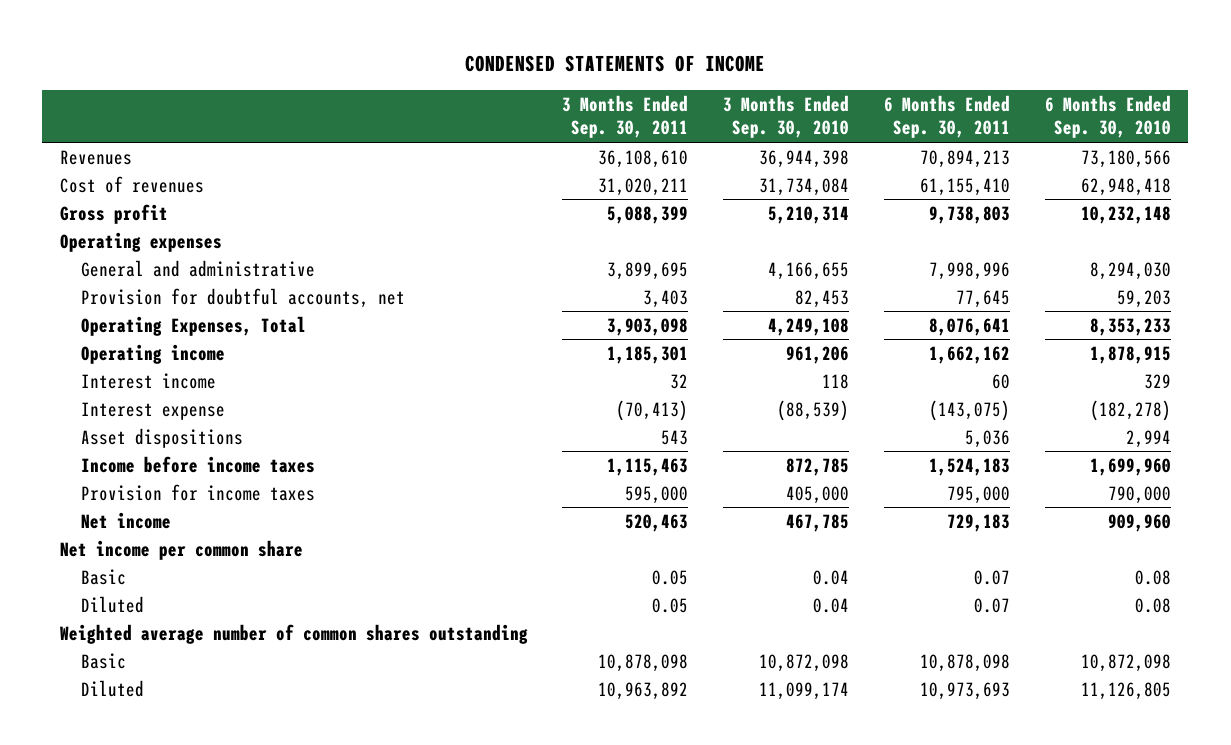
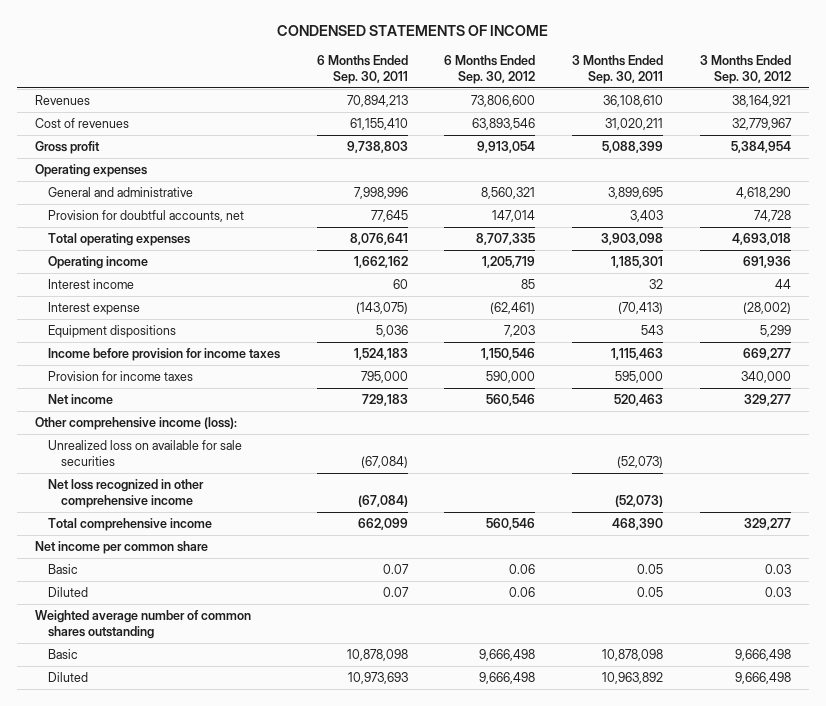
- | 3 Months Ended Sep. 30, 2011 | 3 Months Ended Sep. 30, 2010 | 6 Months Ended Sep. 30, 2011 | 6 Months Ended Sep. 30, 2010
+ | 6 Months Ended Sep. 30, 2011 | 6 Months Ended Sep. 30, 2012 | 3 Months Ended Sep. 30, 2011 | 3 Months Ended Sep. 30, 2012
- Operating Expenses, Total | 3,903,098 | 4,249,108 | 8,076,641 | 8,353,233
+ Total operating expenses | 8,076,641 | 8,707,335 | 3,903,098 | 4,693,018
- Asset dispositions | 543 | | 5,036 | 2,994
- Income before income taxes | 1,115,463 | 872,785 | 1,524,183 | 1,699,960
+ Equipment dispositions | 5,036 | 7,203 | 543 | 5,299
+ Income before provision for income taxes | 1,524,183 | 1,150,546 | 1,115,463 | 669,277
+ Other comprehensive income (loss):
+ Unrealized loss on available for sale securities | (67,084) | | (52,073) |
+ Net loss recognized in other comprehensive income | (67,084) | | (52,073) |
+ Total comprehensive income | 662,099 | 560,546 | 468,390 | 329,277

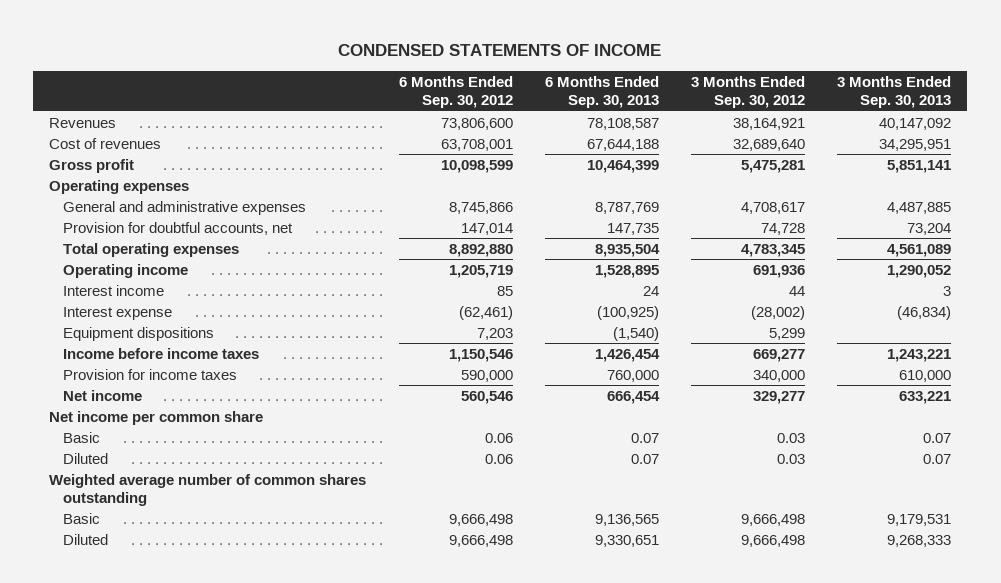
- | 6 Months Ended Sep. 30, 2011 | 6 Months Ended Sep. 30, 2012 | 3 Months Ended Sep. 30, 2011 | 3 Months Ended Sep. 30, 2012
+ | 6 Months Ended Sep. 30, 2012 | 6 Months Ended Sep. 30, 2013 | 3 Months Ended Sep. 30, 2012 | 3 Months Ended Sep. 30, 2013
- Cost of revenues | 61,155,410 | 63,893,546 | 31,020,211 | 32,779,967
- Gross profit | 9,738,803 | 9,913,054 | 5,088,399 | 5,384,954
+ Cost of revenues | 63,708,001 | 67,644,188 | 32,689,640 | 34,295,951
+ Gross profit | 10,098,599 | 10,464,399 | 5,475,281 | 5,851,141
- General and administrative | 7,998,996 | 8,560,321 | 3,899,695 | 4,618,290
+ General and administrative expenses | 8,745,866 | 8,787,769 | 4,708,617 | 4,487,885
- Total operating expenses | 8,076,641 | 8,707,335 | 3,903,098 | 4,693,018
+ Total operating expenses | 8,892,880 | 8,935,504 | 4,783,345 | 4,561,089
- Income before provision for income taxes | 1,524,183 | 1,150,546 | 1,115,463 | 669,277
+ Income before income taxes | 1,150,546 | 1,426,454 | 669,277 | 1,243,221
- Other comprehensive income (loss):
- Unrealized loss on available for sale securities | (67,084) | | (52,073) |
- Net loss recognized in other comprehensive income | (67,084) | | (52,073) |
- Total comprehensive income | 662,099 | 560,546 | 468,390 | 329,277

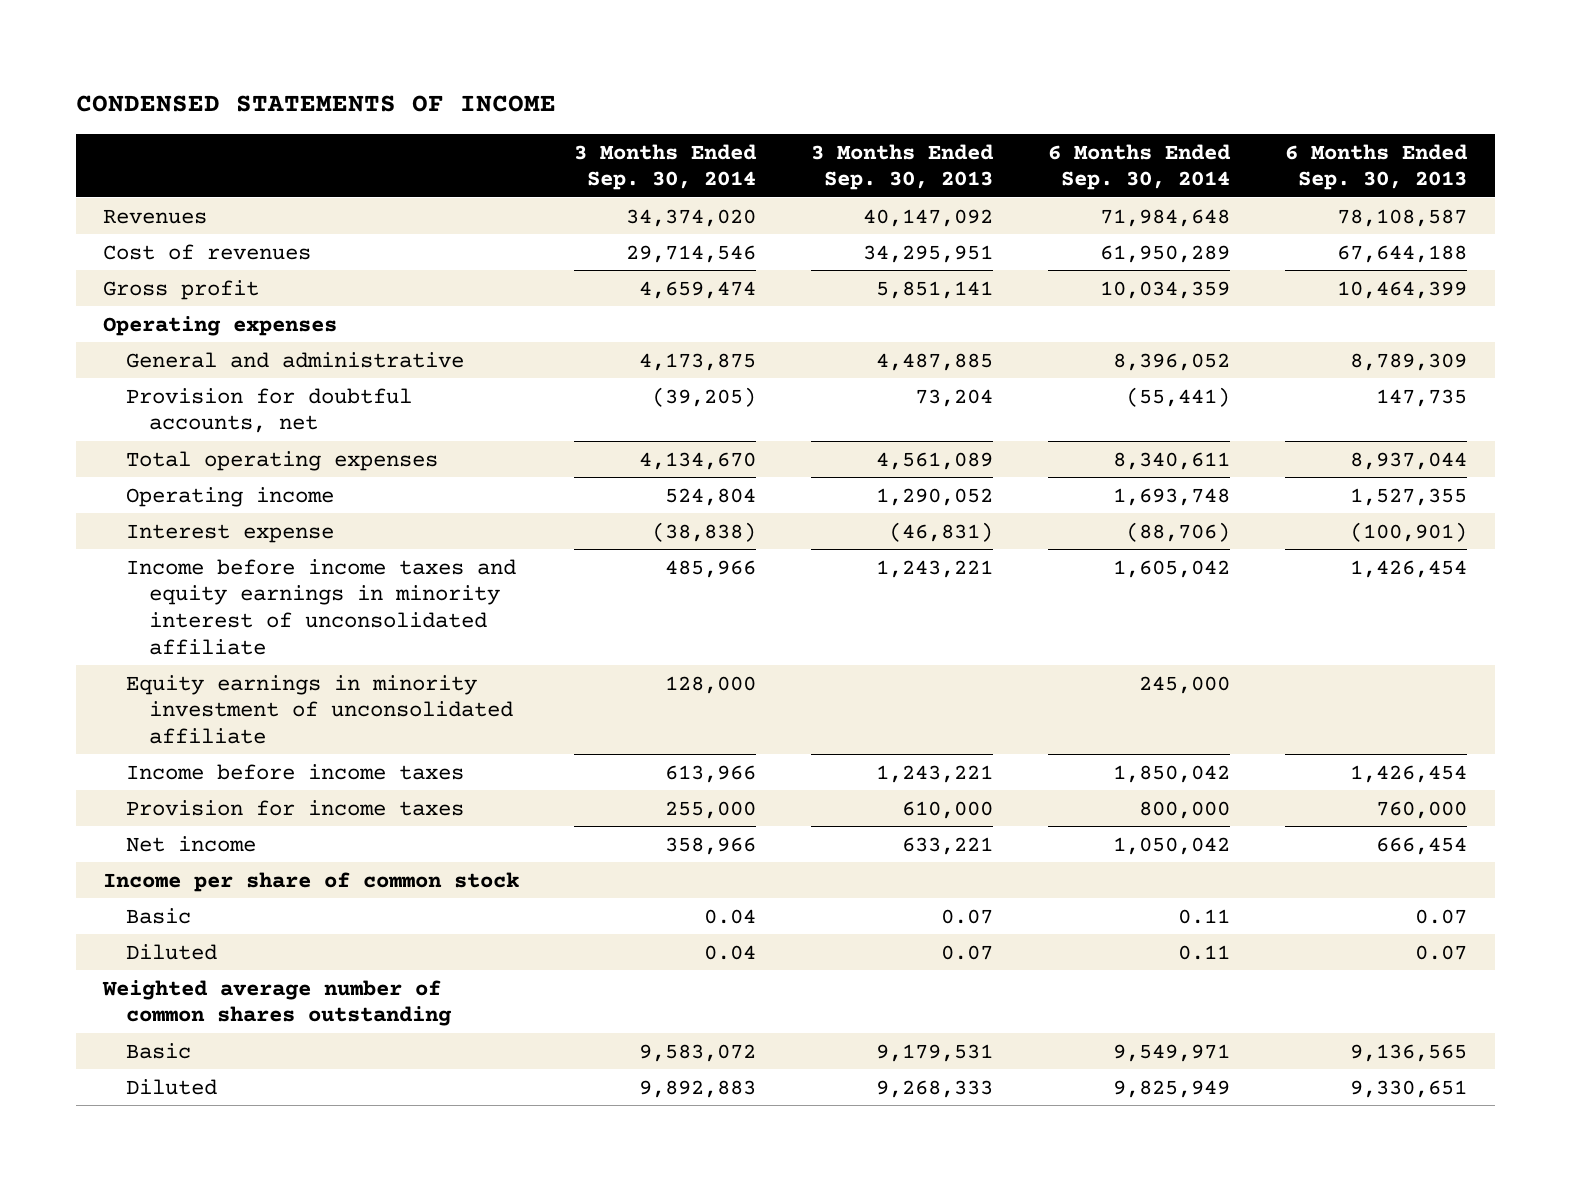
- | 6 Months Ended Sep. 30, 2012 | 6 Months Ended Sep. 30, 2013 | 3 Months Ended Sep. 30, 2012 | 3 Months Ended Sep. 30, 2013
+ | 3 Months Ended Sep. 30, 2014 | 3 Months Ended Sep. 30, 2013 | 6 Months Ended Sep. 30, 2014 | 6 Months Ended Sep. 30, 2013
- General and administrative expenses | 8,745,866 | 8,787,769 | 4,708,617 | 4,487,885
+ General and administrative | 4,173,875 | 4,487,885 | 8,396,052 | 8,789,309
- Total operating expenses | 8,892,880 | 8,935,504 | 4,783,345 | 4,561,089
- Operating income | 1,205,719 | 1,528,895 | 691,936 | 1,290,052
- Interest income | 85 | 24 | 44 | 3
- Interest expense | (62,461) | (100,925) | (28,002) | (46,834)
- Equipment dispositions | 7,203 | (1,540) | 5,299 |
+ Total operating expenses | 4,134,670 | 4,561,089 | 8,340,611 | 8,937,044
+ Operating income | 524,804 | 1,290,052 | 1,693,748 | 1,527,355
+ Interest expense | (38,838) | (46,831) | (88,706) | (100,901)
+ Income before income taxes and equity earnings in minority interest of unconsolidated affiliate | 485,966 | 1,243,221 | 1,605,042 | 1,426,454
+ Equity earnings in minority investment of unconsolidated affiliate | 128,000 | | 245,000 |
- Net income per common share
+ Income per share of common stock

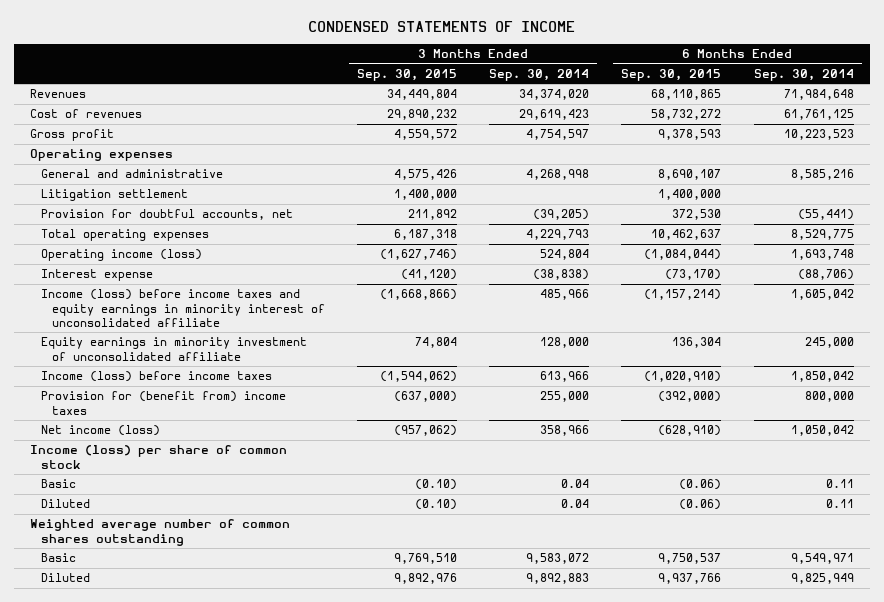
- | 3 Months Ended Sep. 30, 2014 | 3 Months Ended Sep. 30, 2013 | 6 Months Ended Sep. 30, 2014 | 6 Months Ended Sep. 30, 2013
+ | 3 Months Ended Sep. 30, 2015 | 3 Months Ended Sep. 30, 2014 | 6 Months Ended Sep. 30, 2015 | 6 Months Ended Sep. 30, 2014
- Cost of revenues | 29,714,546 | 34,295,951 | 61,950,289 | 67,644,188
- Gross profit | 4,659,474 | 5,851,141 | 10,034,359 | 10,464,399
+ Cost of revenues | 29,890,232 | 29,619,423 | 58,732,272 | 61,761,125
+ Gross profit | 4,559,572 | 4,754,597 | 9,378,593 | 10,223,523
- General and administrative | 4,173,875 | 4,487,885 | 8,396,052 | 8,789,309
+ General and administrative | 4,575,426 | 4,268,998 | 8,690,107 | 8,585,216
+ Litigation settlement | 1,400,000 | | 1,400,000 |
- Total operating expenses | 4,134,670 | 4,561,089 | 8,340,611 | 8,937,044
- Operating income | 524,804 | 1,290,052 | 1,693,748 | 1,527,355
+ Total operating expenses | 6,187,318 | 4,229,793 | 10,462,637 | 8,529,775
+ Operating income (loss) | (1,627,746) | 524,804 | (1,084,044) | 1,693,748
- Income before income taxes and equity earnings in minority interest of unconsolidated affiliate | 485,966 | 1,243,221 | 1,605,042 | 1,426,454
+ Income (loss) before income taxes and equity earnings in minority interest of unconsolidated affiliate | (1,668,866) | 485,966 | (1,157,214) | 1,605,042
- Income before income taxes | 613,966 | 1,243,221 | 1,850,042 | 1,426,454
- Provision for income taxes | 255,000 | 610,000 | 800,000 | 760,000
- Net income | 358,966 | 633,221 | 1,050,042 | 666,454
- Income per share of common stock
+ Income (loss) before income taxes | (1,594,062) | 613,966 | (1,020,910) | 1,850,042
+ Provision for (benefit from) income taxes | (637,000) | 255,000 | (392,000) | 800,000
+ Net income (loss) | (957,062) | 358,966 | (628,910) | 1,050,042
+ Income (loss) per share of common stock

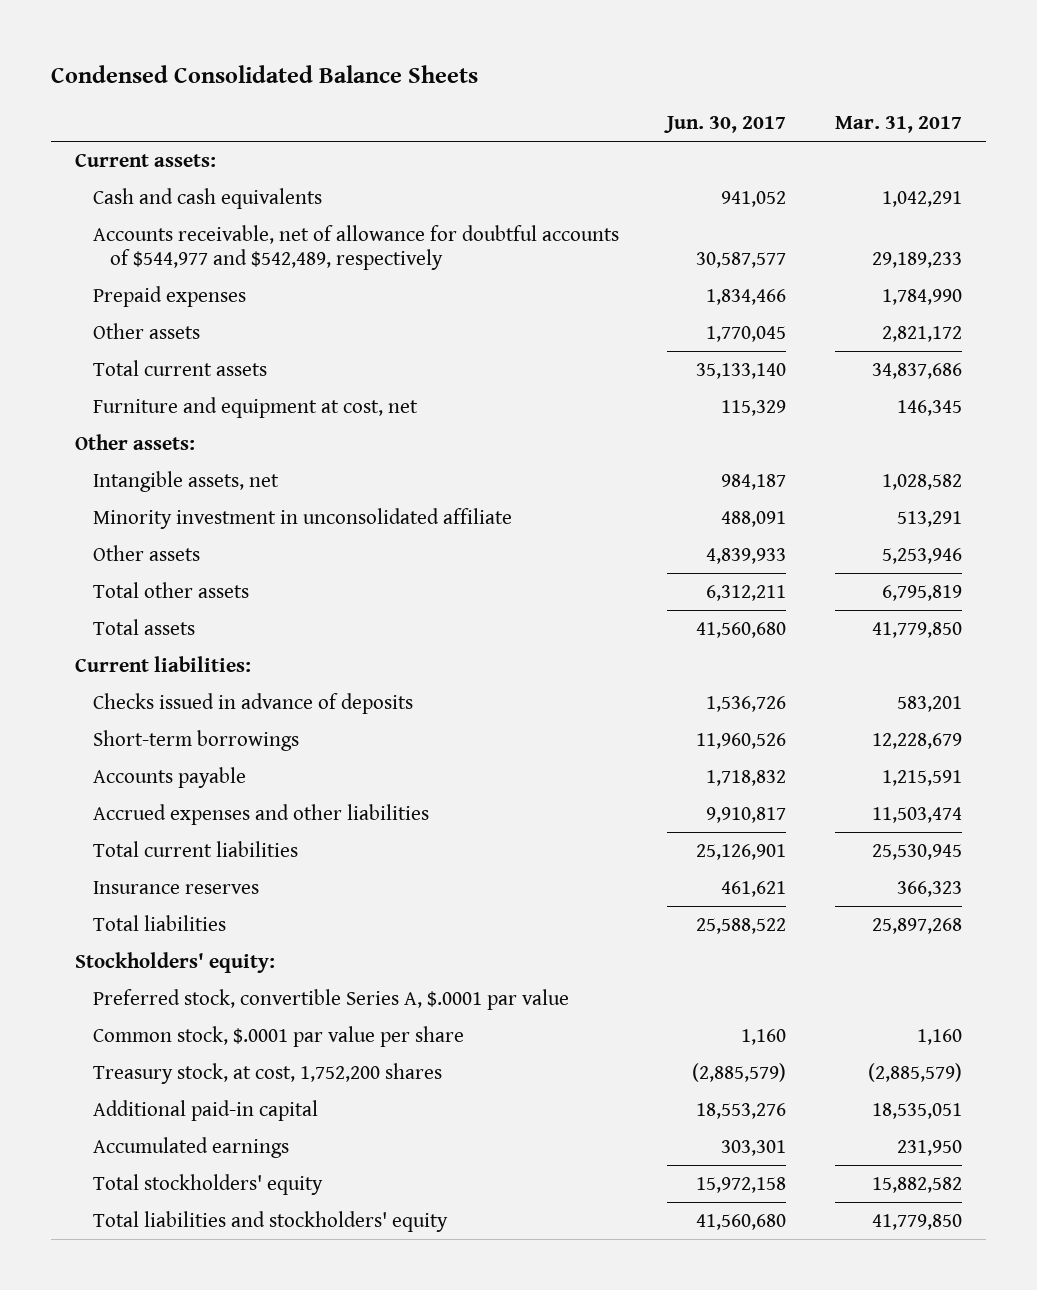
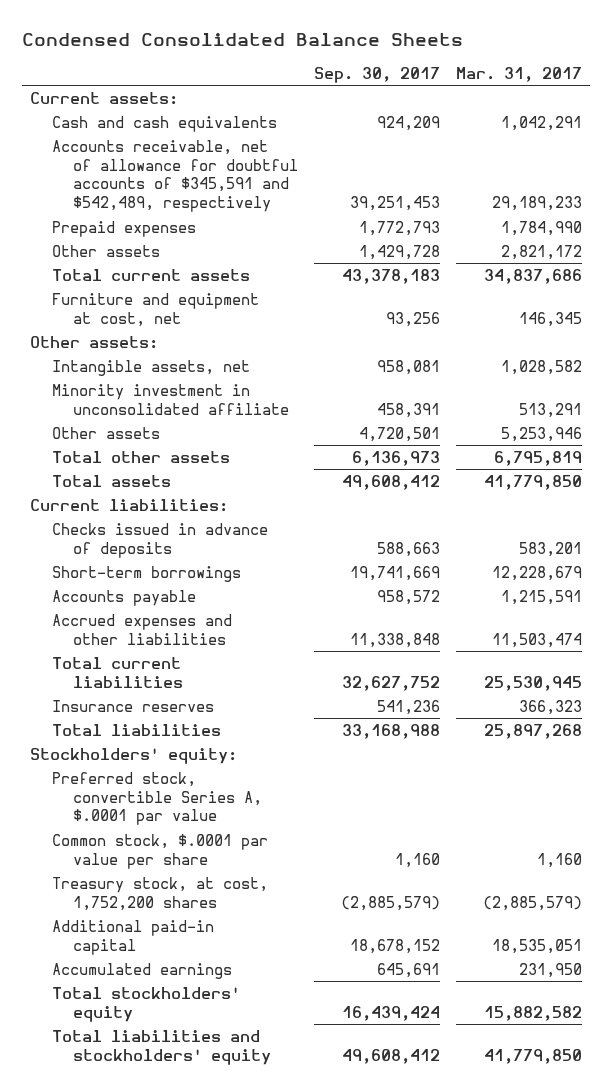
- | Jun. 30, 2017 | Mar. 31, 2017
+ | Sep. 30, 2017 | Mar. 31, 2017
- Accounts receivable, net of allowance for doubtful accounts of $544,977 and $542,489, respectively | 30,587,577 | 29,189,233
+ Accounts receivable, net of allowance for doubtful accounts of $345,591 and $542,489, respectively | 39,251,453 | 29,189,233

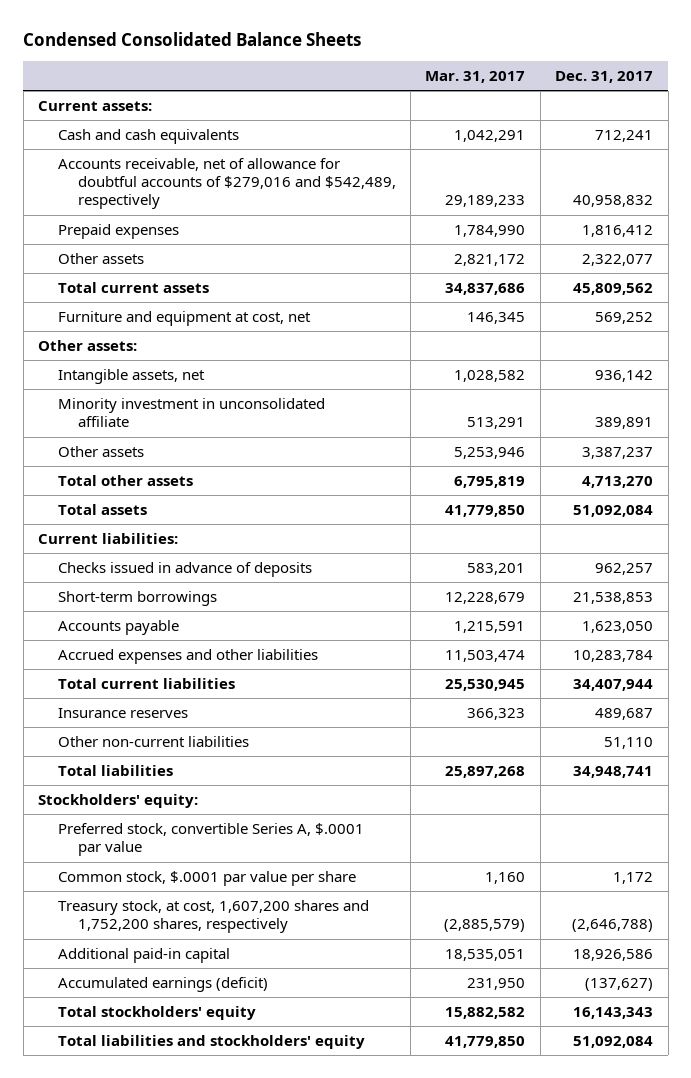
- | Sep. 30, 2017 | Mar. 31, 2017
+ | Mar. 31, 2017 | Dec. 31, 2017
- Accounts receivable, net of allowance for doubtful accounts of $345,591 and $542,489, respectively | 39,251,453 | 29,189,233
+ Accounts receivable, net of allowance for doubtful accounts of $279,016 and $542,489, respectively | 29,189,233 | 40,958,832
+ Other non-current liabilities | | 51,110
- Treasury stock, at cost, 1,752,200 shares | (2,885,579) | (2,885,579)
+ Treasury stock, at cost, 1,607,200 shares and 1,752,200 shares, respectively | (2,885,579) | (2,646,788)
- Accumulated earnings | 645,691 | 231,950
+ Accumulated earnings (deficit) | 231,950 | (137,627)

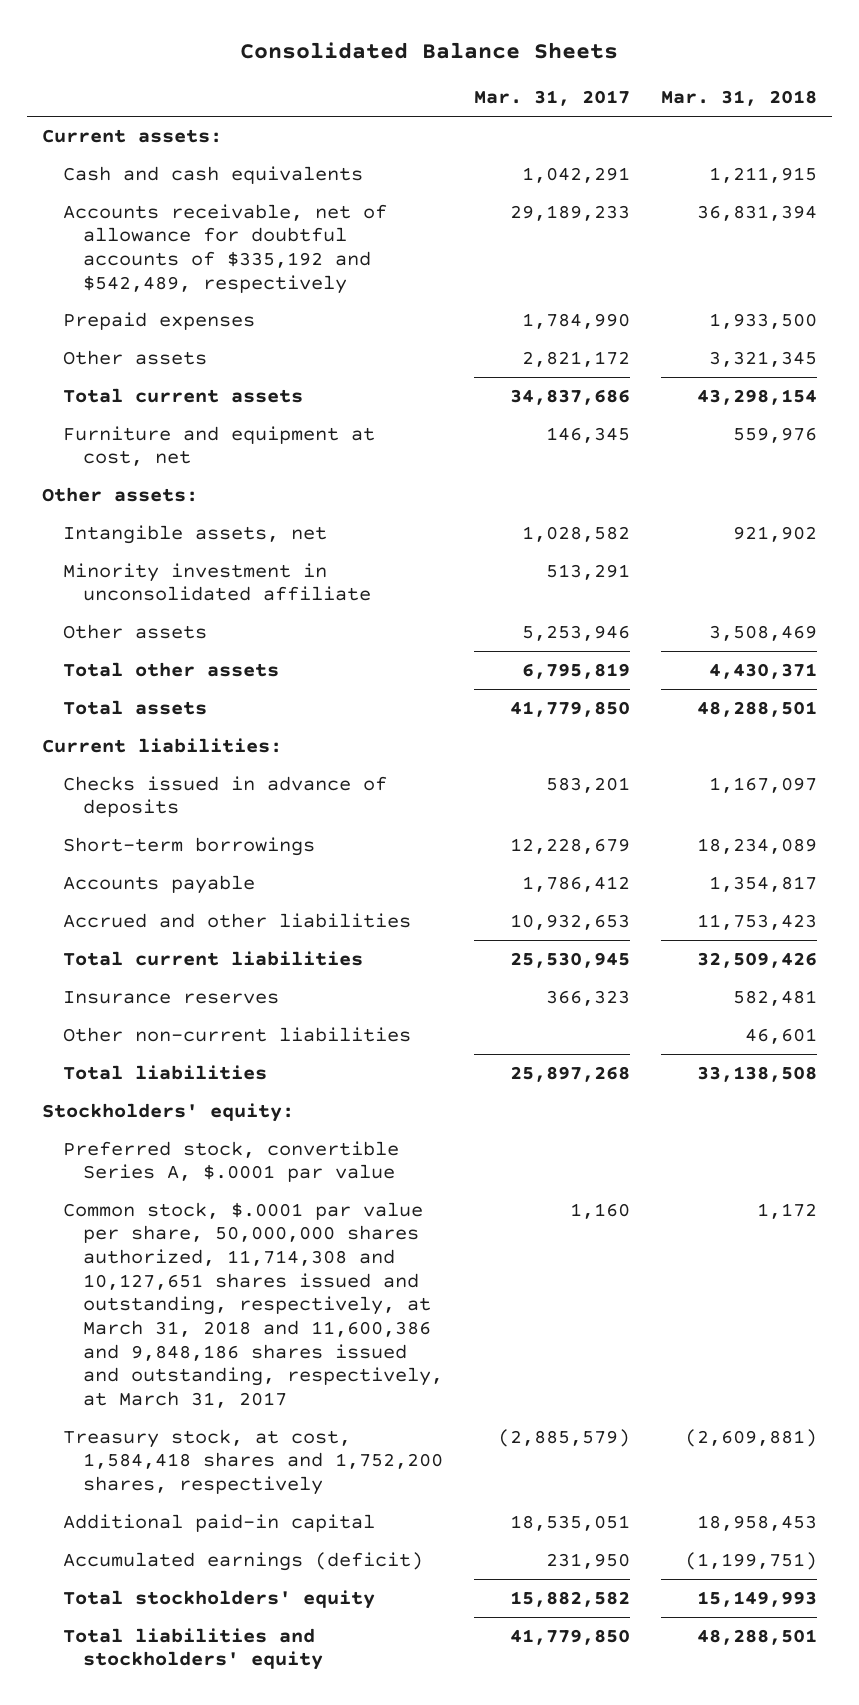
- Condensed Consolidated Balance Sheets
+ Consolidated Balance Sheets
- | Mar. 31, 2017 | Dec. 31, 2017
+ | Mar. 31, 2017 | Mar. 31, 2018
- Accounts receivable, net of allowance for doubtful accounts of $279,016 and $542,489, respectively | 29,189,233 | 40,958,832
+ Accounts receivable, net of allowance for doubtful accounts of $335,192 and $542,489, respectively | 29,189,233 | 36,831,394
- Accounts payable | 1,215,591 | 1,623,050
- Accrued expenses and other liabilities | 11,503,474 | 10,283,784
+ Accounts payable | 1,786,412 | 1,354,817
+ Accrued and other liabilities | 10,932,653 | 11,753,423
- Common stock, $.0001 par value per share | 1,160 | 1,172
- Treasury stock, at cost, 1,607,200 shares and 1,752,200 shares, respectively | (2,885,579) | (2,646,788)
+ Common stock, $.0001 par value per share, 50,000,000 shares authorized, 11,714,308 and 10,127,651 shares issued and outstanding, respectively, at March 31, 2018 and 11,600,386 and 9,848,186 shares issued and outstanding, respectively, at March 31, 2017 | 1,160 | 1,172
+ Treasury stock, at cost, 1,584,418 shares and 1,752,200 shares, respectively | (2,885,579) | (2,609,881)

